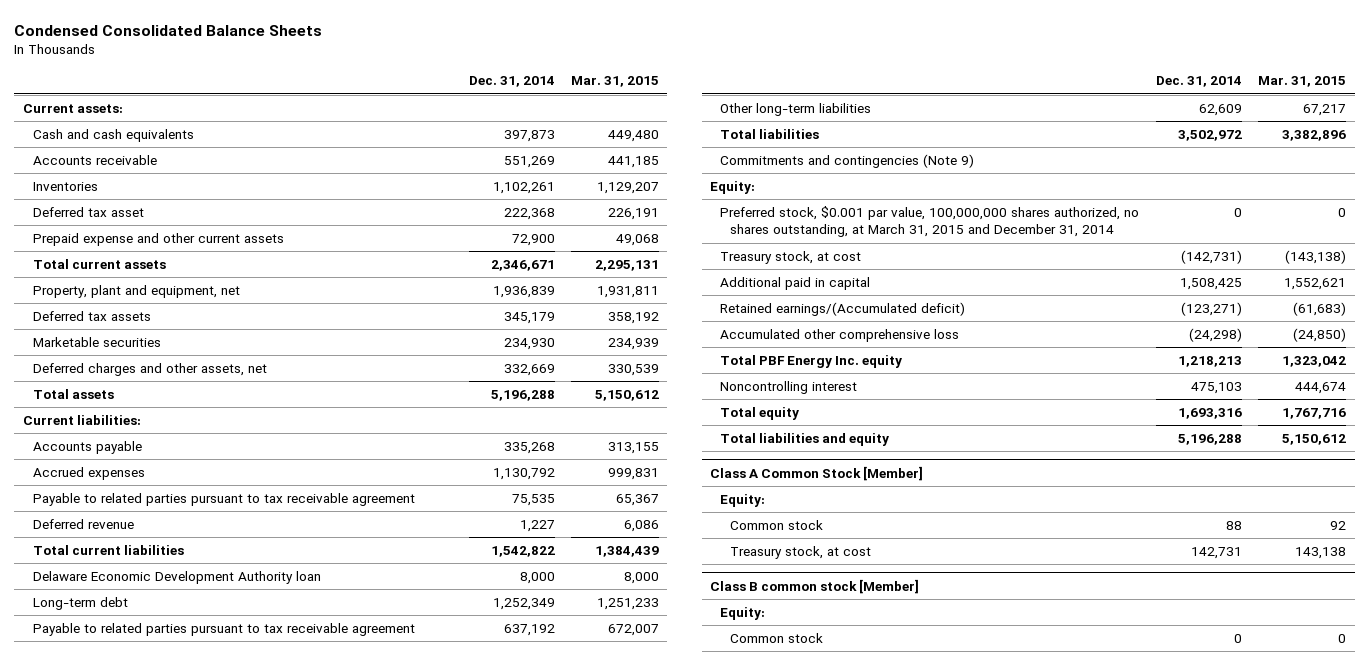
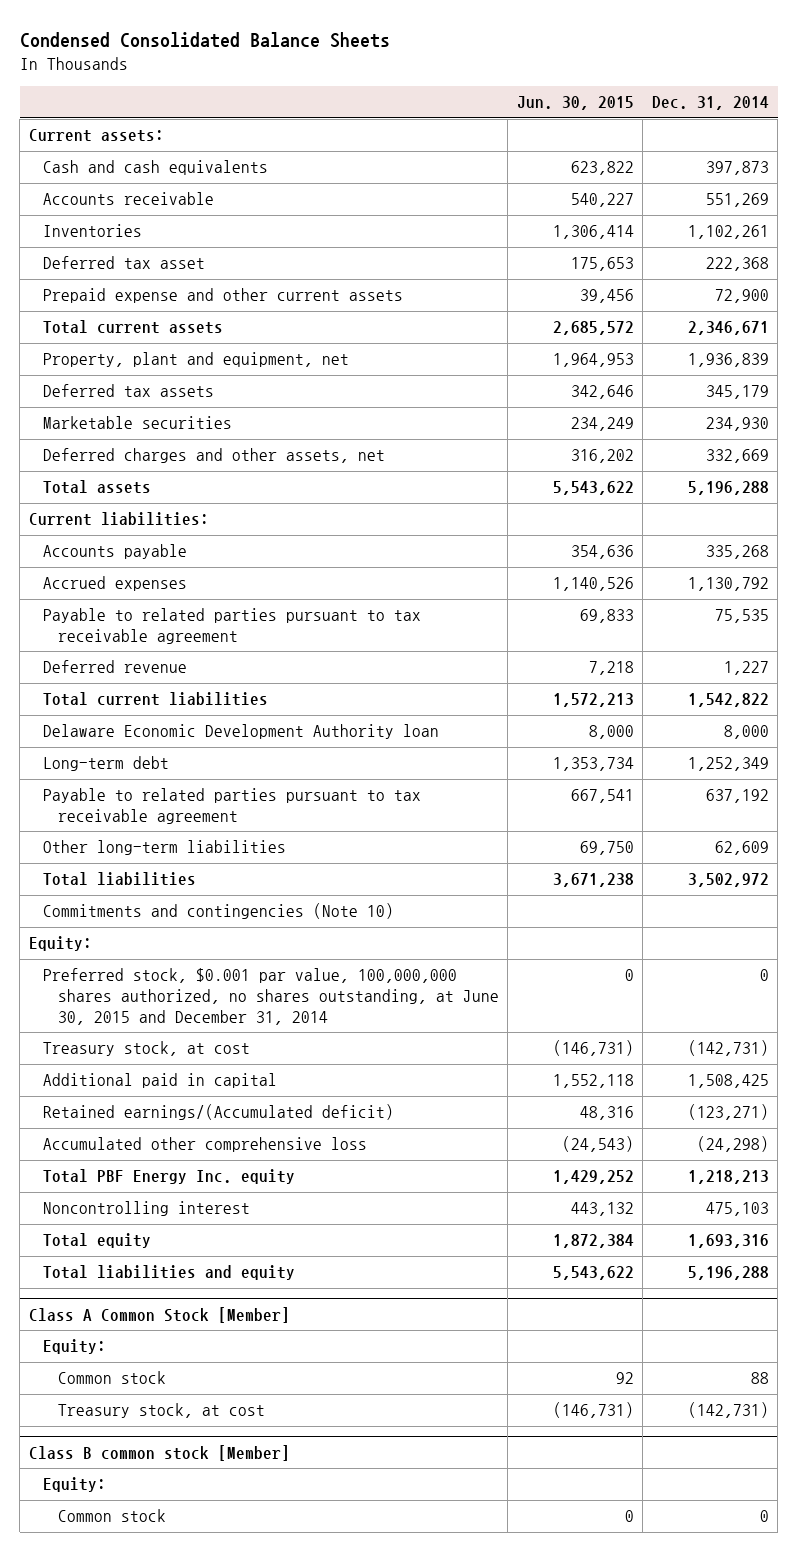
- | Dec. 31, 2014 | Mar. 31, 2015
+ | Jun. 30, 2015 | Dec. 31, 2014
- Commitments and contingencies (Note 9)
+ Commitments and contingencies (Note 10)
- Preferred stock, $0.001 par value, 100,000,000 shares authorized, no shares outstanding, at March 31, 2015 and December 31, 2014 | 0 | 0
+ Preferred stock, $0.001 par value, 100,000,000 shares authorized, no shares outstanding, at June 30, 2015 and December 31, 2014 | 0 | 0
@ Class A Common Stock [Member]
- Treasury stock, at cost | 142,731 | 143,138
+ Treasury stock, at cost | (146,731) | (142,731)

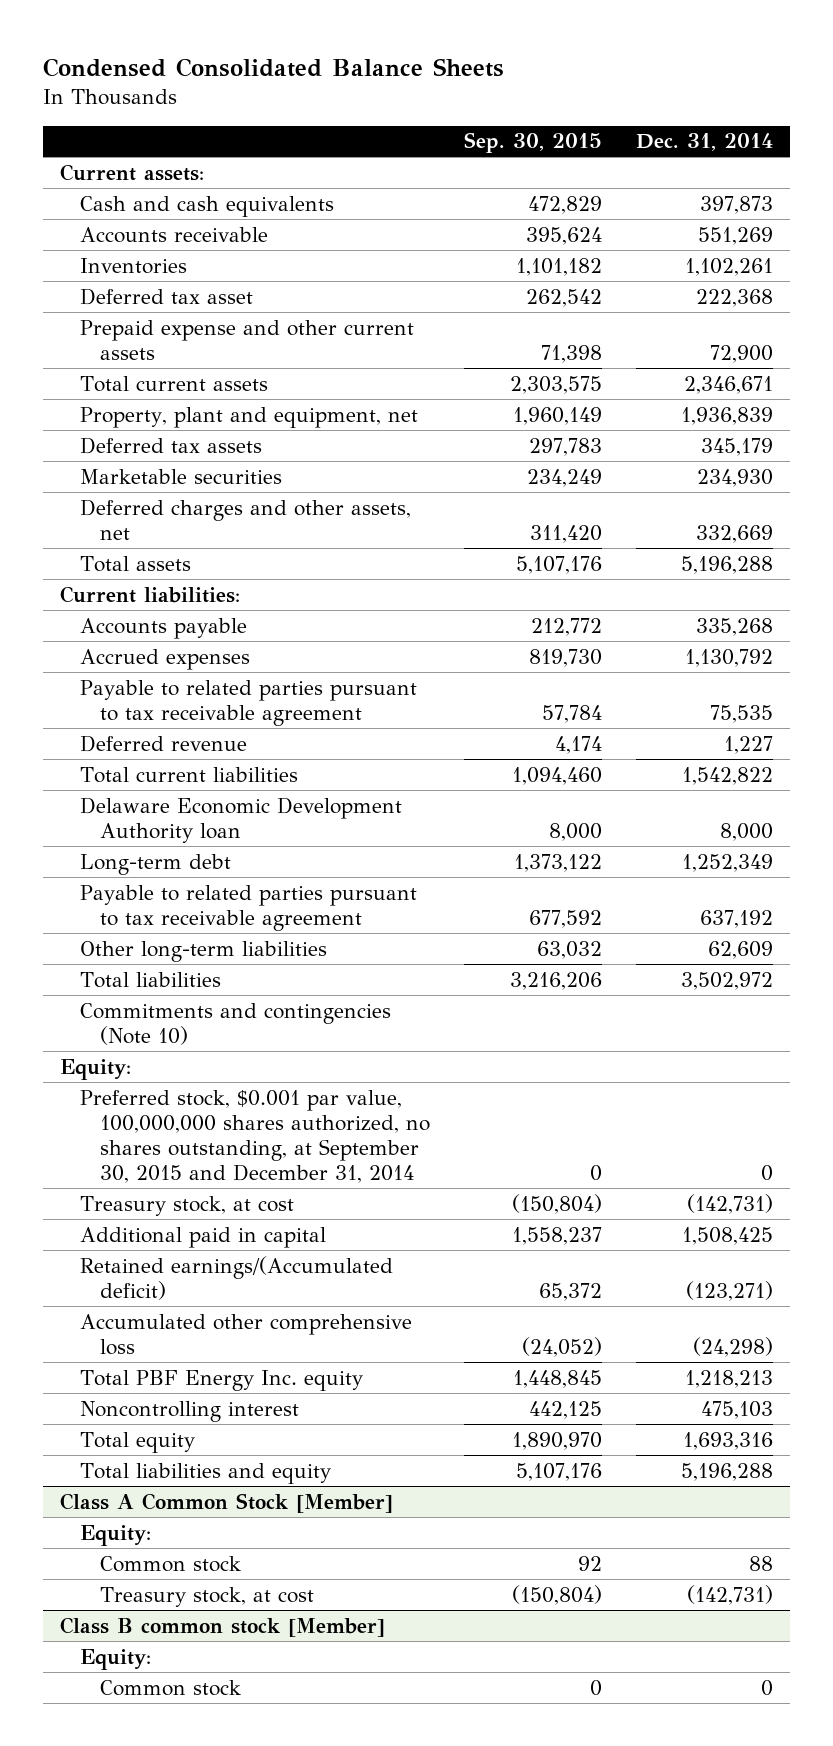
- | Jun. 30, 2015 | Dec. 31, 2014
+ | Sep. 30, 2015 | Dec. 31, 2014
- Preferred stock, $0.001 par value, 100,000,000 shares authorized, no shares outstanding, at June 30, 2015 and December 31, 2014 | 0 | 0
+ Preferred stock, $0.001 par value, 100,000,000 shares authorized, no shares outstanding, at September 30, 2015 and December 31, 2014 | 0 | 0

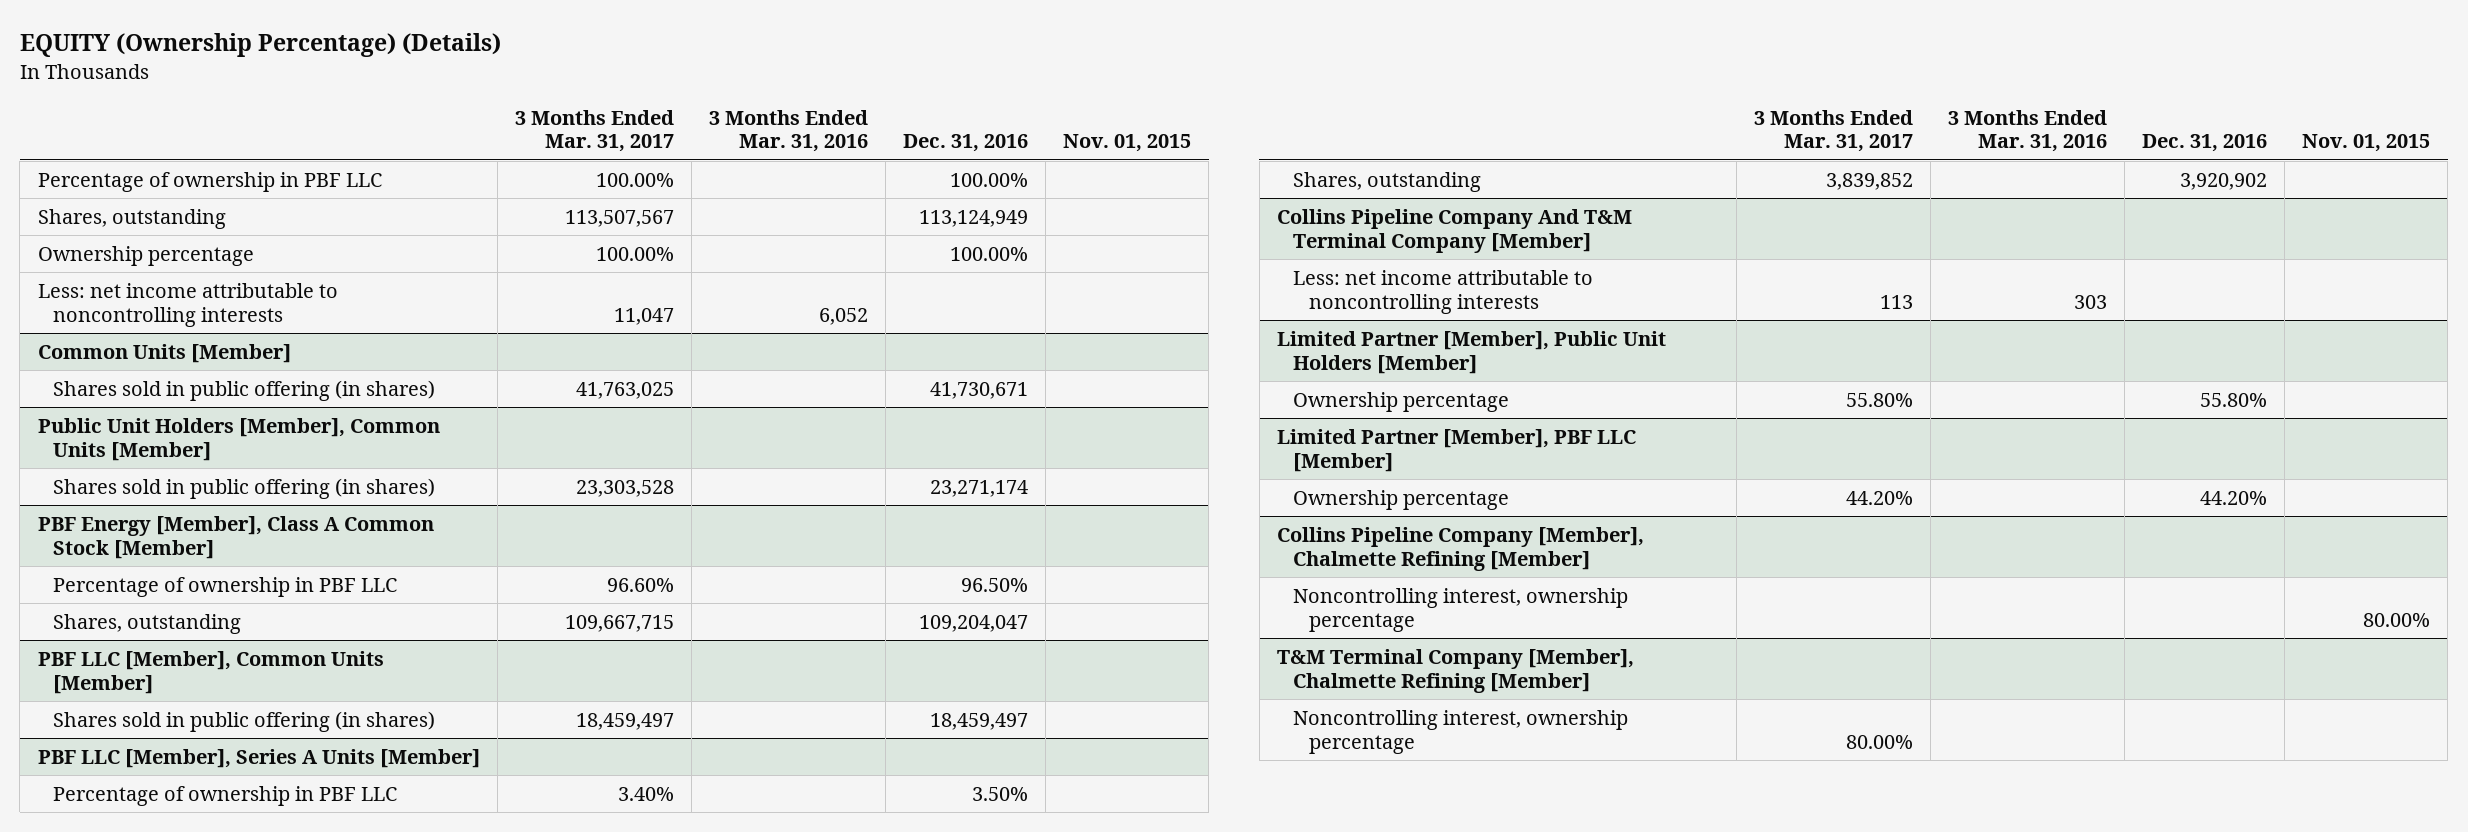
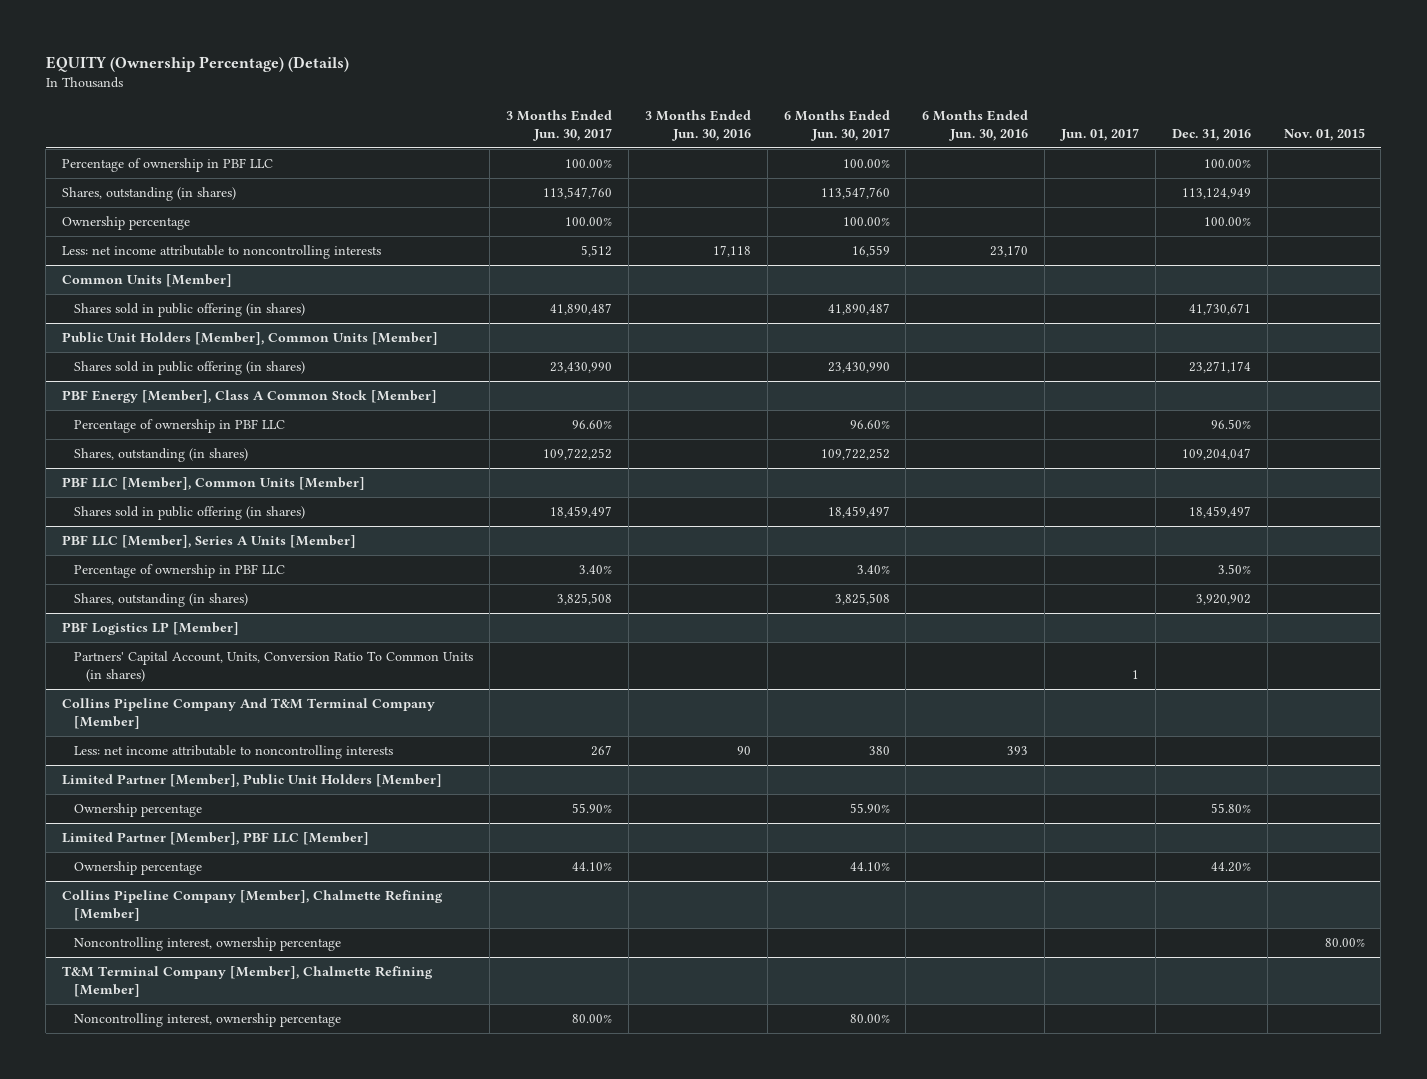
- | 3 Months Ended Mar. 31, 2017 | 3 Months Ended Mar. 31, 2016 | Dec. 31, 2016 | Nov. 01, 2015
+ | 3 Months Ended Jun. 30, 2017 | 3 Months Ended Jun. 30, 2016 | 6 Months Ended Jun. 30, 2017 | 6 Months Ended Jun. 30, 2016 | Jun. 01, 2017 | Dec. 31, 2016 | Nov. 01, 2015
- Shares, outstanding | 113,507,567 | | 113,124,949 |
+ Shares, outstanding (in shares) | 113,547,760 | | 113,547,760 | | | 113,124,949 |
@ PBF Energy [Member], Class A Common Stock [Member]
- Shares, outstanding | 109,667,715 | | 109,204,047 |
+ Shares, outstanding (in shares) | 109,722,252 | | 109,722,252 | | | 109,204,047 |
@ PBF LLC [Member], Series A Units [Member]
- Shares, outstanding | 3,839,852 | | 3,920,902 |
+ Shares, outstanding (in shares) | 3,825,508 | | 3,825,508 | | | 3,920,902 |
+ PBF Logistics LP [Member]
+ Partners' Capital Account, Units, Conversion Ratio To Common Units (in shares) | | | | | 1 | |

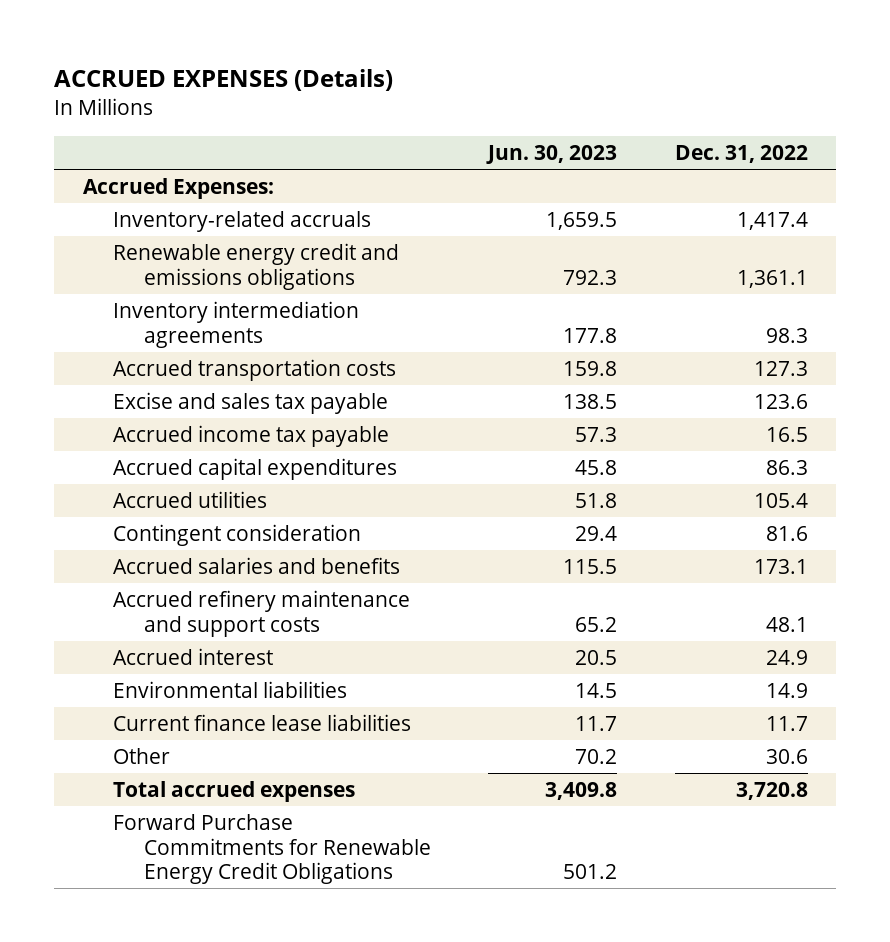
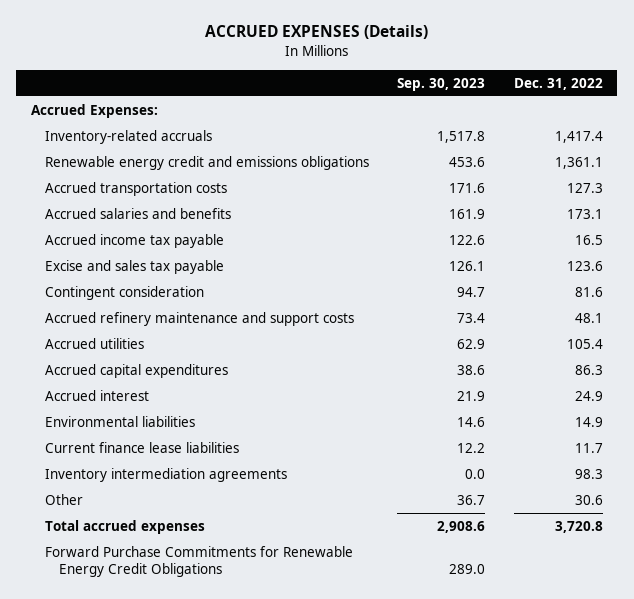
- | Jun. 30, 2023 | Dec. 31, 2022
+ | Sep. 30, 2023 | Dec. 31, 2022
moved up: Accrued salaries and benefits | 161.9 | 173.1
moved down: Excise and sales tax payable | 126.1 | 123.6
moved down: Accrued utilities | 62.9 | 105.4
moved down: Accrued capital expenditures | 38.6 | 86.3
moved down: Inventory intermediation agreements | 0.0 | 98.3

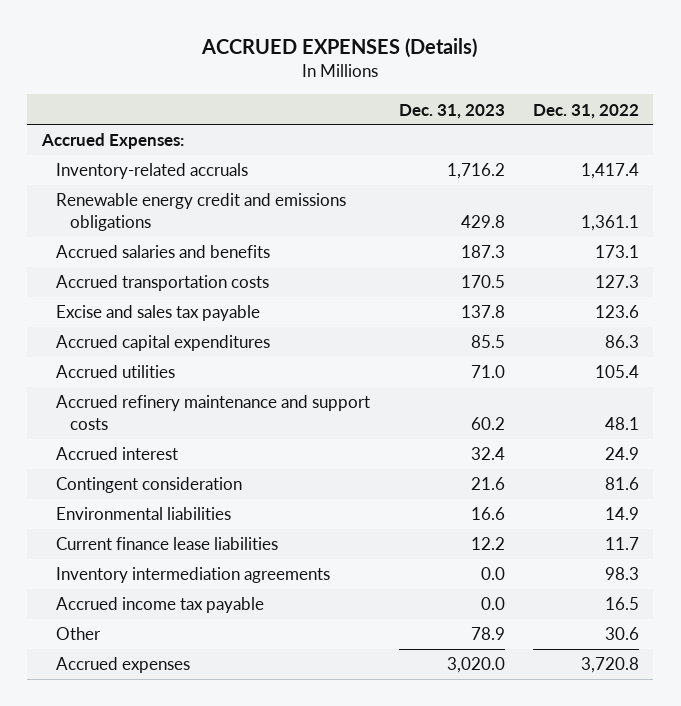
- | Sep. 30, 2023 | Dec. 31, 2022
+ | Dec. 31, 2023 | Dec. 31, 2022
moved down: Accrued transportation costs | 170.5 | 127.3
moved down: Accrued utilities | 71.0 | 105.4
moved down: Accrued refinery maintenance and support costs | 60.2 | 48.1
moved down: Contingent consideration | 21.6 | 81.6
moved down: Accrued income tax payable | 0.0 | 16.5
- Total accrued expenses | 2,908.6 | 3,720.8
- Forward Purchase Commitments for Renewable Energy Credit Obligations | 289.0 |
+ Accrued expenses | 3,020.0 | 3,720.8

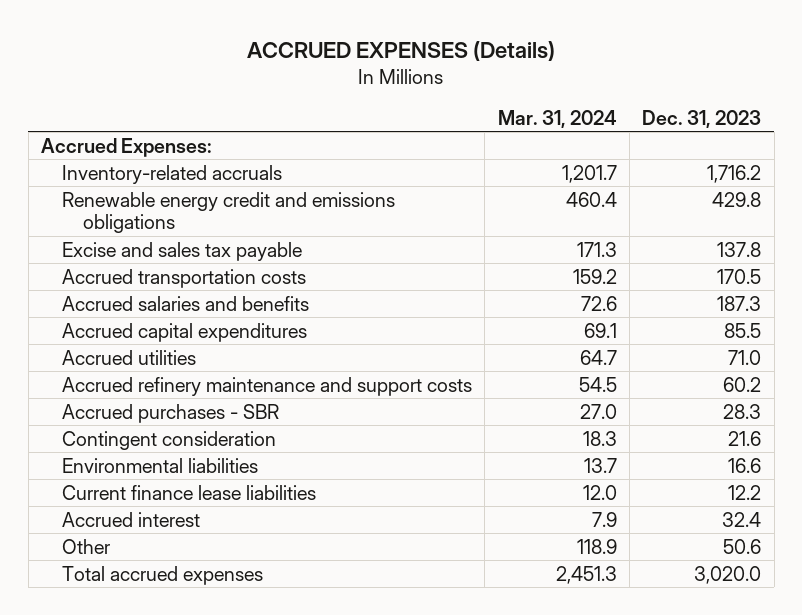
- | Dec. 31, 2023 | Dec. 31, 2022
+ | Mar. 31, 2024 | Dec. 31, 2023
moved down: Accrued transportation costs | 159.2 | 170.5
moved down: Accrued salaries and benefits | 72.6 | 187.3
+ Accrued purchases - SBR | 27.0 | 28.3
- Inventory intermediation agreements | 0.0 | 98.3
- Accrued income tax payable | 0.0 | 16.5
- Other | 78.9 | 30.6
- Accrued expenses | 3,020.0 | 3,720.8
moved down: Accrued interest | 7.9 | 32.4
+ Other | 118.9 | 50.6
+ Total accrued expenses | 2,451.3 | 3,020.0

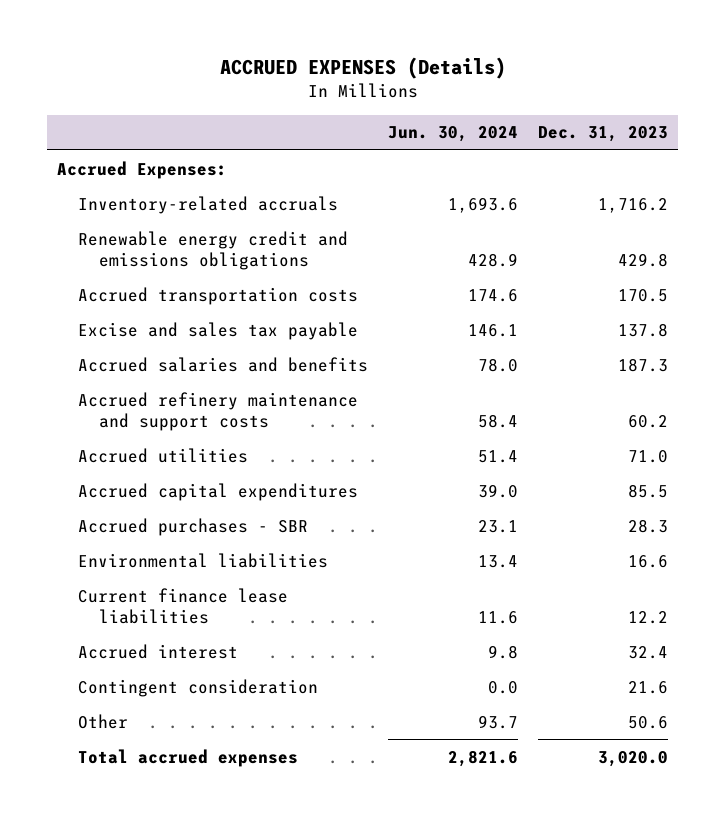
- | Mar. 31, 2024 | Dec. 31, 2023
+ | Jun. 30, 2024 | Dec. 31, 2023
moved down: Excise and sales tax payable | 146.1 | 137.8
moved down: Accrued utilities | 51.4 | 71.0
moved down: Accrued capital expenditures | 39.0 | 85.5
moved down: Contingent consideration | 0.0 | 21.6

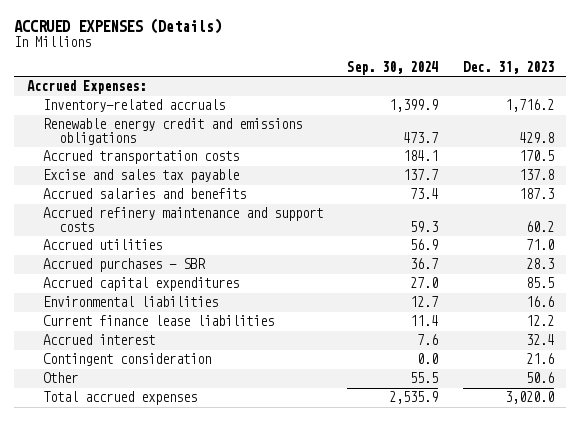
- | Jun. 30, 2024 | Dec. 31, 2023
+ | Sep. 30, 2024 | Dec. 31, 2023
moved down: Accrued capital expenditures | 27.0 | 85.5

